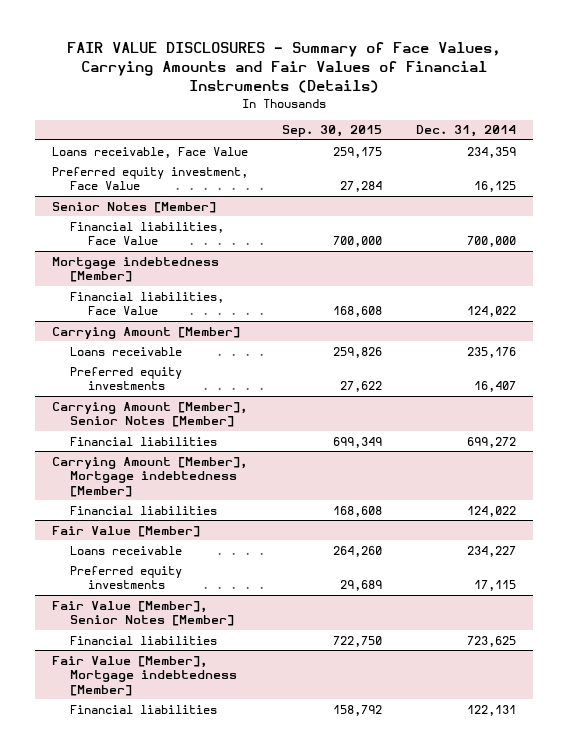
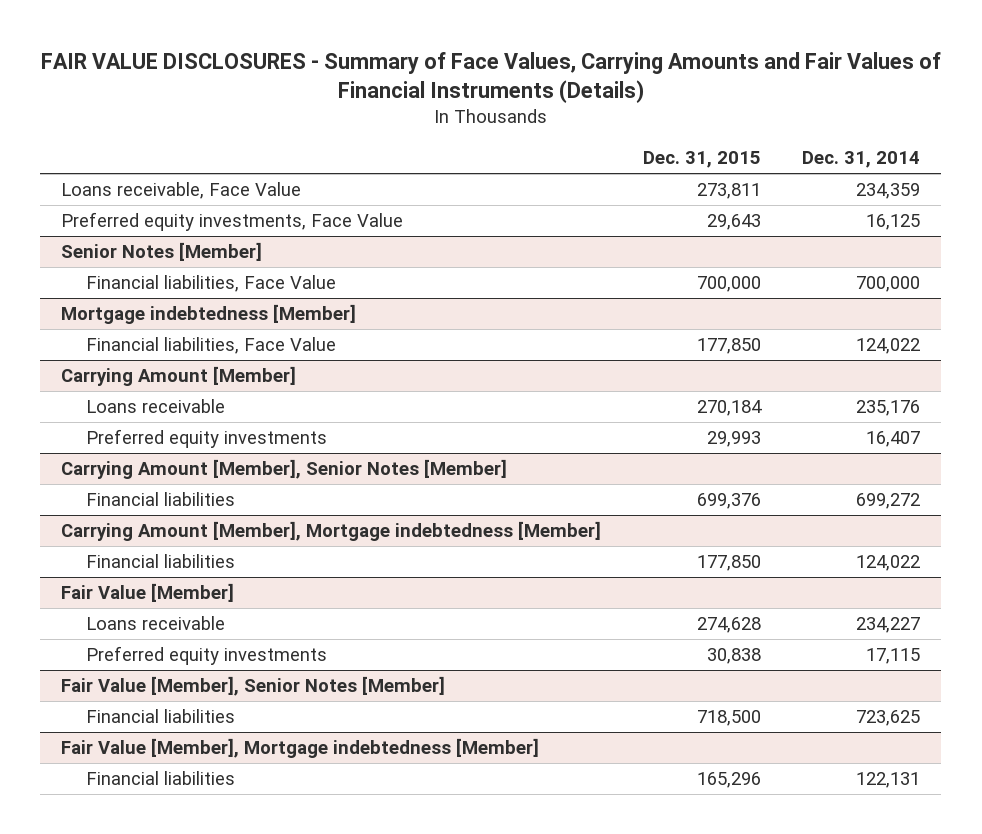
- | Sep. 30, 2015 | Dec. 31, 2014
+ | Dec. 31, 2015 | Dec. 31, 2014
- Preferred equity investment, Face Value | 27,284 | 16,125
+ Preferred equity investments, Face Value | 29,643 | 16,125

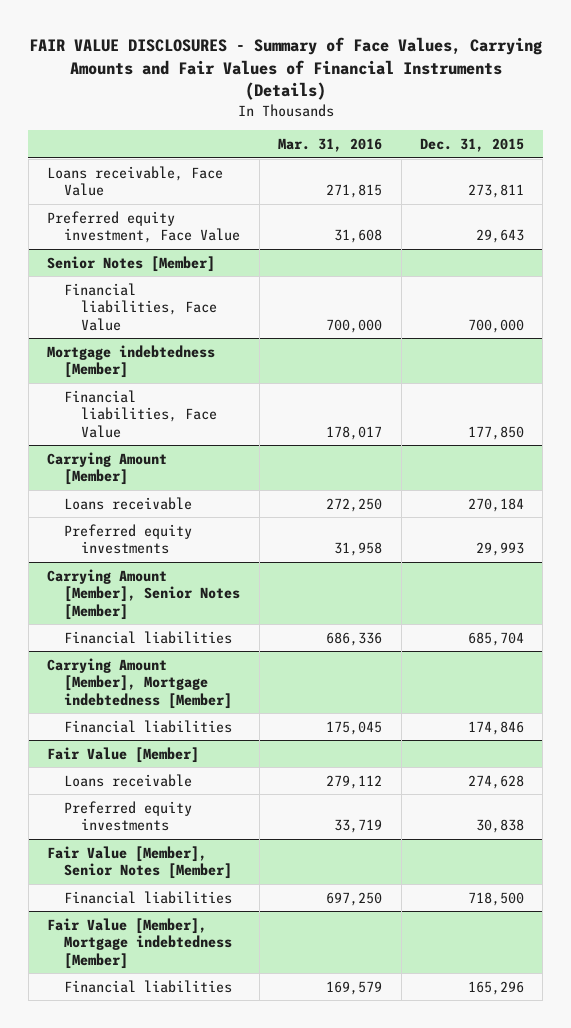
- | Dec. 31, 2015 | Dec. 31, 2014
+ | Mar. 31, 2016 | Dec. 31, 2015
- Preferred equity investments, Face Value | 29,643 | 16,125
+ Preferred equity investment, Face Value | 31,608 | 29,643
@ Carrying Amount [Member], Senior Notes [Member]
- Financial liabilities | 699,376 | 699,272
+ Financial liabilities | 686,336 | 685,704
@ Carrying Amount [Member], Mortgage indebtedness [Member]
- Financial liabilities | 177,850 | 124,022
+ Financial liabilities | 175,045 | 174,846

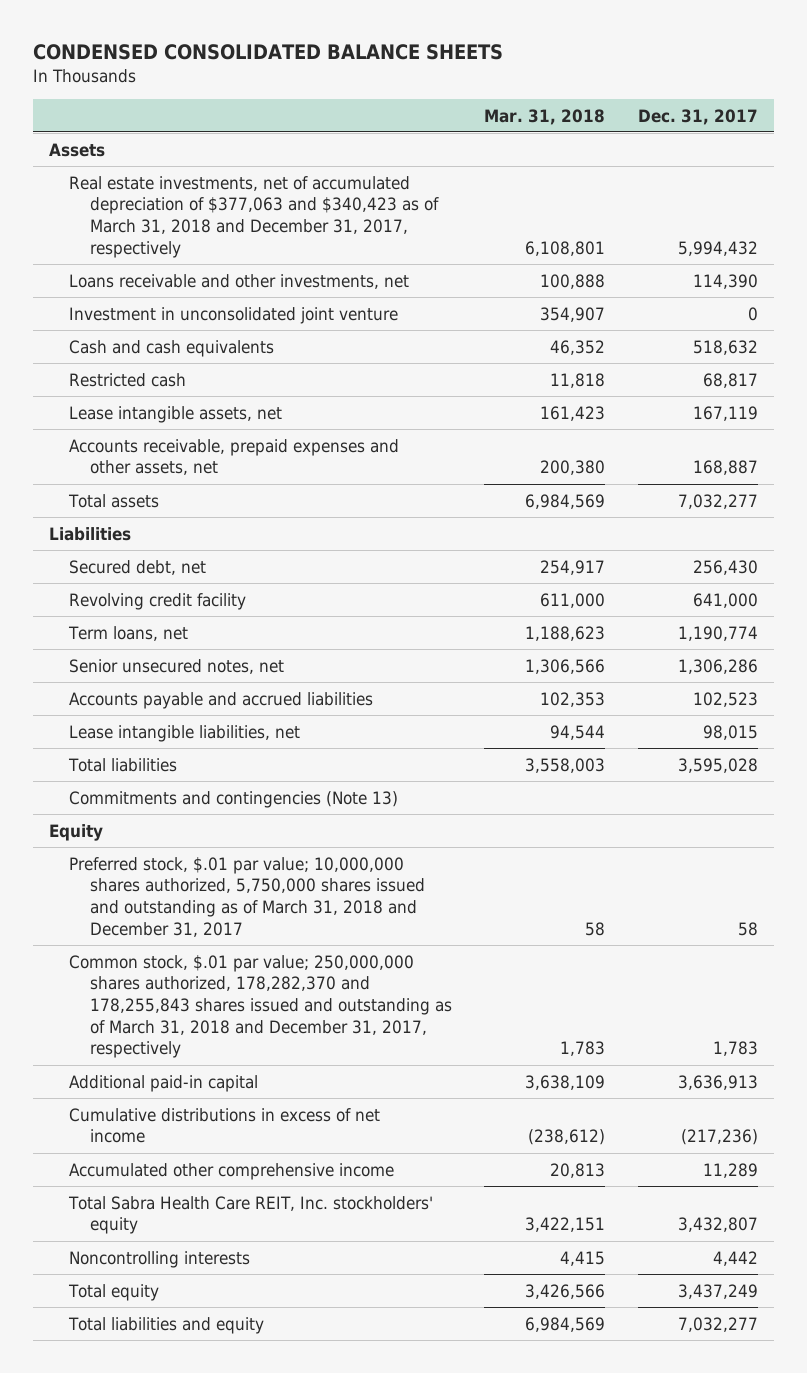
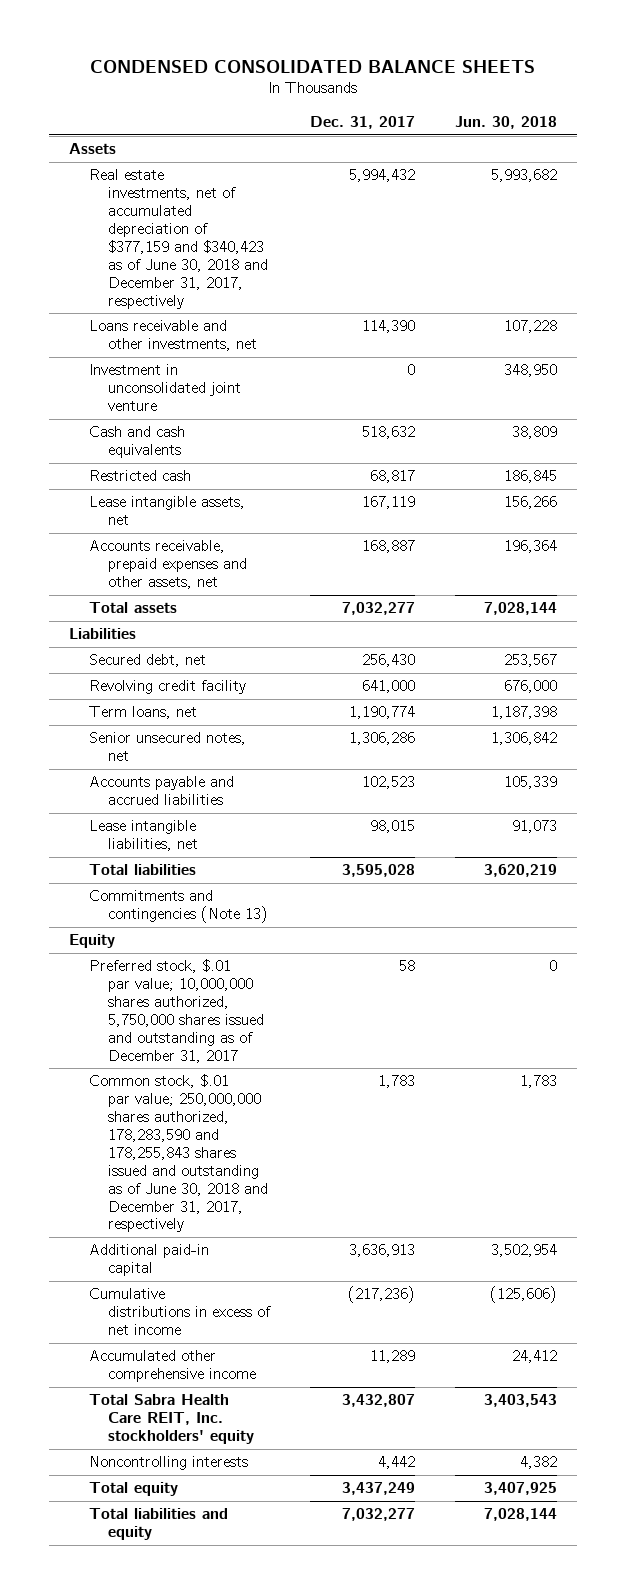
- | Mar. 31, 2018 | Dec. 31, 2017
+ | Dec. 31, 2017 | Jun. 30, 2018
- Real estate investments, net of accumulated depreciation of $377,063 and $340,423 as of March 31, 2018 and December 31, 2017, respectively | 6,108,801 | 5,994,432
+ Real estate investments, net of accumulated depreciation of $377,159 and $340,423 as of June 30, 2018 and December 31, 2017, respectively | 5,994,432 | 5,993,682
- Preferred stock, $.01 par value; 10,000,000 shares authorized, 5,750,000 shares issued and outstanding as of March 31, 2018 and December 31, 2017 | 58 | 58
- Common stock, $.01 par value; 250,000,000 shares authorized, 178,282,370 and 178,255,843 shares issued and outstanding as of March 31, 2018 and December 31, 2017, respectively | 1,783 | 1,783
+ Preferred stock, $.01 par value; 10,000,000 shares authorized, 5,750,000 shares issued and outstanding as of December 31, 2017 | 58 | 0
+ Common stock, $.01 par value; 250,000,000 shares authorized, 178,283,590 and 178,255,843 shares issued and outstanding as of June 30, 2018 and December 31, 2017, respectively | 1,783 | 1,783

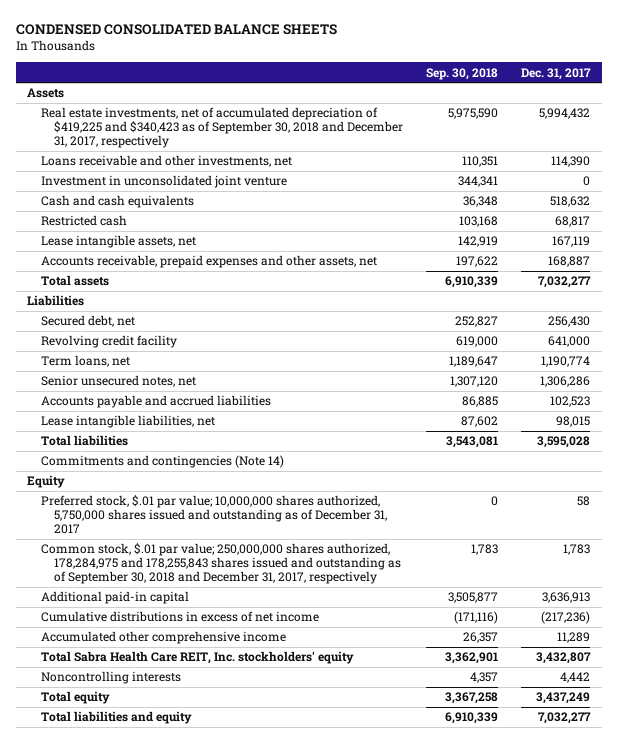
- | Dec. 31, 2017 | Jun. 30, 2018
+ | Sep. 30, 2018 | Dec. 31, 2017
- Real estate investments, net of accumulated depreciation of $377,159 and $340,423 as of June 30, 2018 and December 31, 2017, respectively | 5,994,432 | 5,993,682
+ Real estate investments, net of accumulated depreciation of $419,225 and $340,423 as of September 30, 2018 and December 31, 2017, respectively | 5,975,590 | 5,994,432
- Commitments and contingencies (Note 13)
+ Commitments and contingencies (Note 14)
- Common stock, $.01 par value; 250,000,000 shares authorized, 178,283,590 and 178,255,843 shares issued and outstanding as of June 30, 2018 and December 31, 2017, respectively | 1,783 | 1,783
+ Common stock, $.01 par value; 250,000,000 shares authorized, 178,284,975 and 178,255,843 shares issued and outstanding as of September 30, 2018 and December 31, 2017, respectively | 1,783 | 1,783

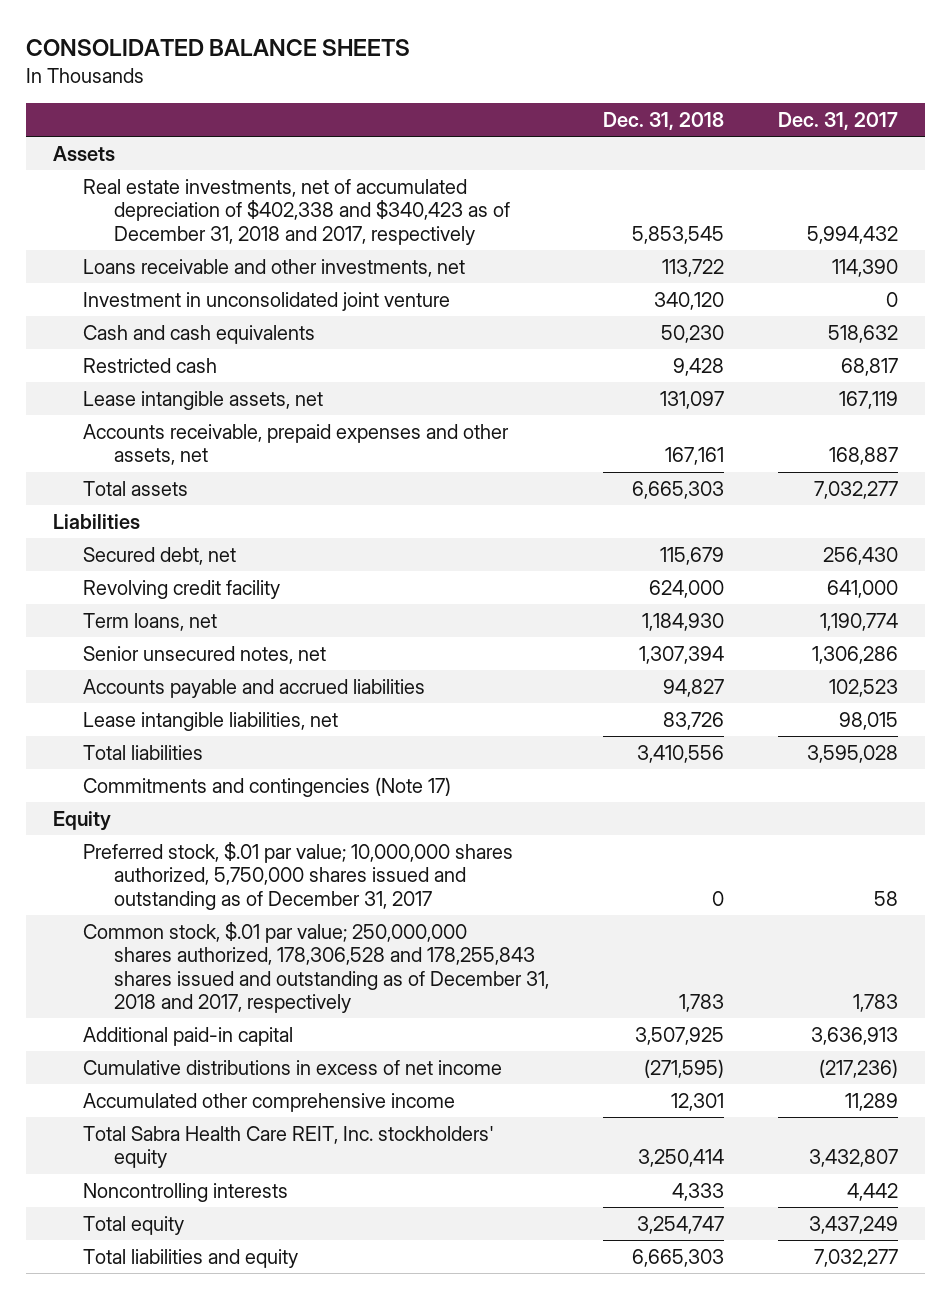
- CONDENSED CONSOLIDATED BALANCE SHEETS
+ CONSOLIDATED BALANCE SHEETS
- | Sep. 30, 2018 | Dec. 31, 2017
+ | Dec. 31, 2018 | Dec. 31, 2017
- Real estate investments, net of accumulated depreciation of $419,225 and $340,423 as of September 30, 2018 and December 31, 2017, respectively | 5,975,590 | 5,994,432
+ Real estate investments, net of accumulated depreciation of $402,338 and $340,423 as of December 31, 2018 and 2017, respectively | 5,853,545 | 5,994,432
- Commitments and contingencies (Note 14)
+ Commitments and contingencies (Note 17)
- Common stock, $.01 par value; 250,000,000 shares authorized, 178,284,975 and 178,255,843 shares issued and outstanding as of September 30, 2018 and December 31, 2017, respectively | 1,783 | 1,783
+ Common stock, $.01 par value; 250,000,000 shares authorized, 178,306,528 and 178,255,843 shares issued and outstanding as of December 31, 2018 and 2017, respectively | 1,783 | 1,783

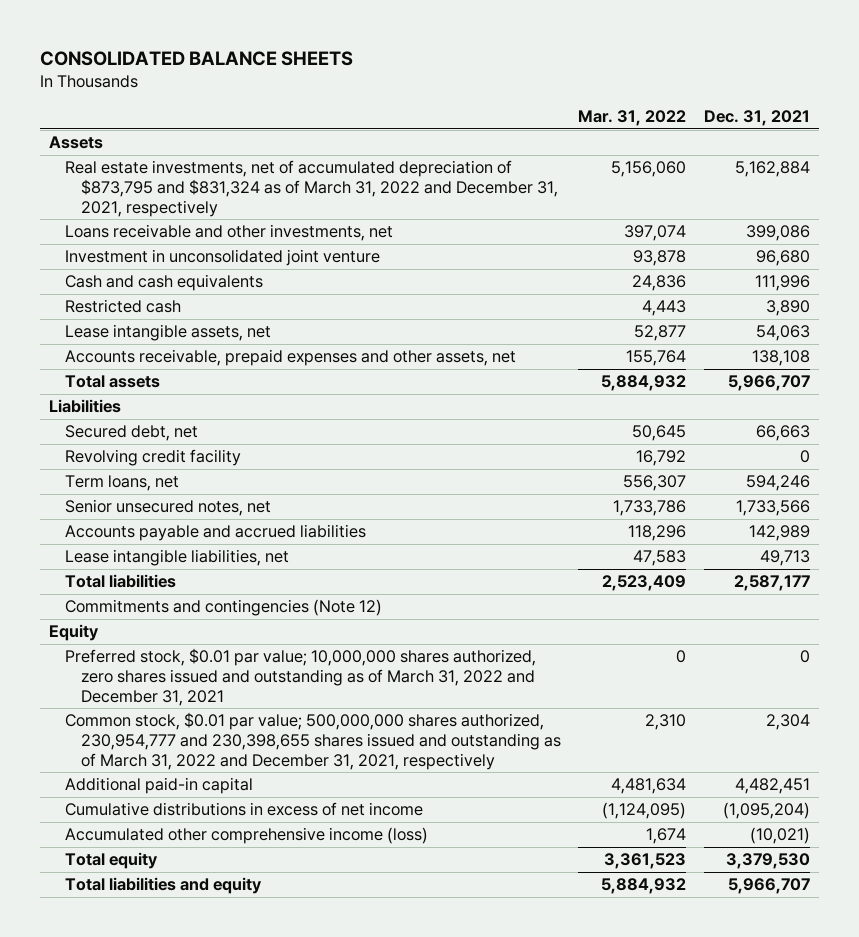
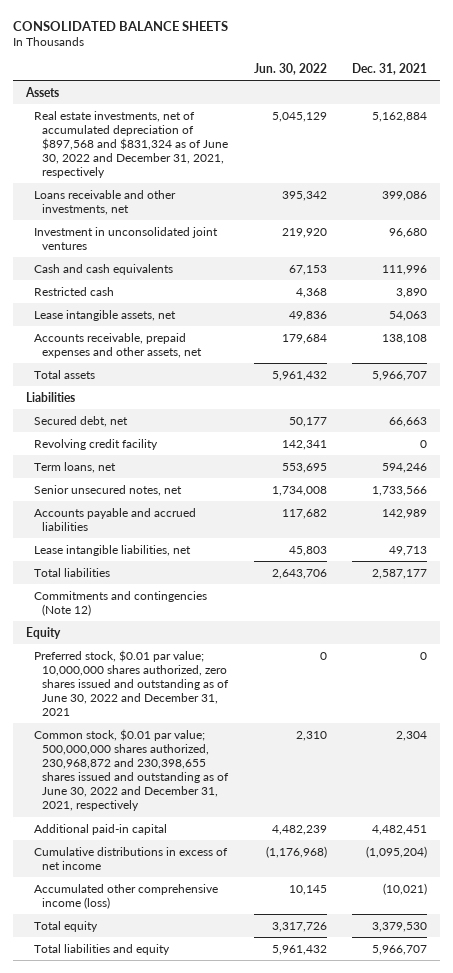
- | Mar. 31, 2022 | Dec. 31, 2021
+ | Jun. 30, 2022 | Dec. 31, 2021
- Real estate investments, net of accumulated depreciation of $873,795 and $831,324 as of March 31, 2022 and December 31, 2021, respectively | 5,156,060 | 5,162,884
+ Real estate investments, net of accumulated depreciation of $897,568 and $831,324 as of June 30, 2022 and December 31, 2021, respectively | 5,045,129 | 5,162,884
- Investment in unconsolidated joint venture | 93,878 | 96,680
+ Investment in unconsolidated joint ventures | 219,920 | 96,680
- Preferred stock, $0.01 par value; 10,000,000 shares authorized, zero shares issued and outstanding as of March 31, 2022 and December 31, 2021 | 0 | 0
- Common stock, $0.01 par value; 500,000,000 shares authorized, 230,954,777 and 230,398,655 shares issued and outstanding as of March 31, 2022 and December 31, 2021, respectively | 2,310 | 2,304
+ Preferred stock, $0.01 par value; 10,000,000 shares authorized, zero shares issued and outstanding as of June 30, 2022 and December 31, 2021 | 0 | 0
+ Common stock, $0.01 par value; 500,000,000 shares authorized, 230,968,872 and 230,398,655 shares issued and outstanding as of June 30, 2022 and December 31, 2021, respectively | 2,310 | 2,304

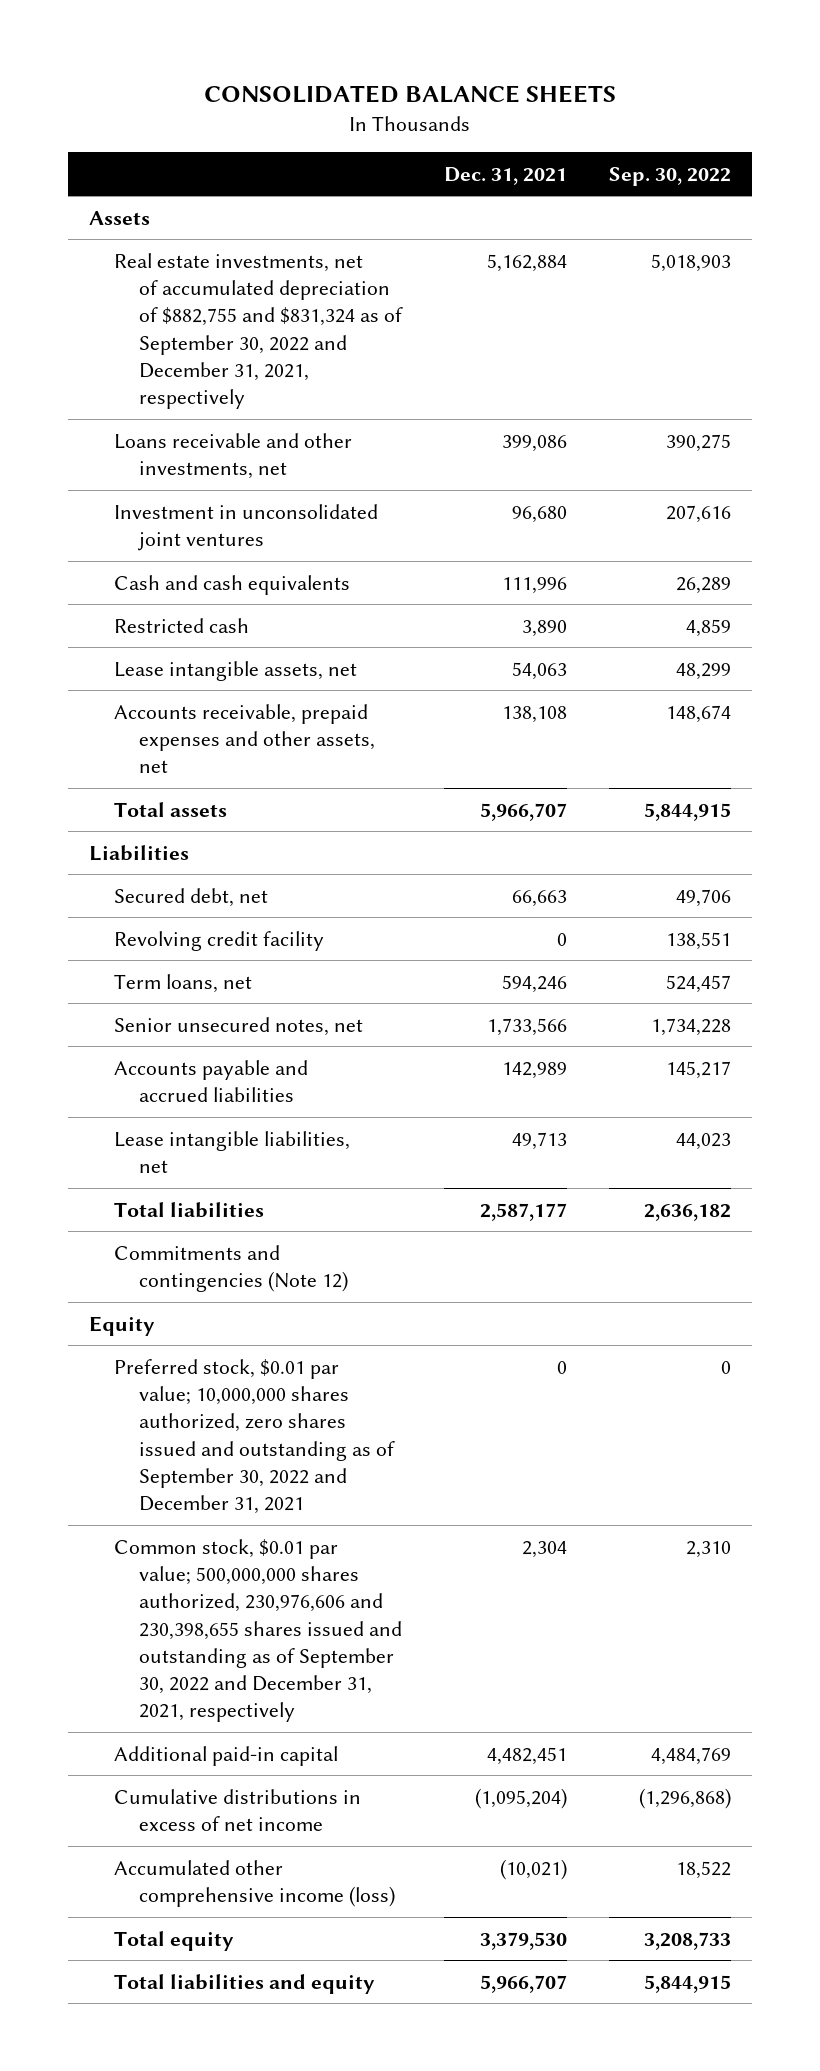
- | Jun. 30, 2022 | Dec. 31, 2021
+ | Dec. 31, 2021 | Sep. 30, 2022
- Real estate investments, net of accumulated depreciation of $897,568 and $831,324 as of June 30, 2022 and December 31, 2021, respectively | 5,045,129 | 5,162,884
+ Real estate investments, net of accumulated depreciation of $882,755 and $831,324 as of September 30, 2022 and December 31, 2021, respectively | 5,162,884 | 5,018,903
- Preferred stock, $0.01 par value; 10,000,000 shares authorized, zero shares issued and outstanding as of June 30, 2022 and December 31, 2021 | 0 | 0
- Common stock, $0.01 par value; 500,000,000 shares authorized, 230,968,872 and 230,398,655 shares issued and outstanding as of June 30, 2022 and December 31, 2021, respectively | 2,310 | 2,304
+ Preferred stock, $0.01 par value; 10,000,000 shares authorized, zero shares issued and outstanding as of September 30, 2022 and December 31, 2021 | 0 | 0
+ Common stock, $0.01 par value; 500,000,000 shares authorized, 230,976,606 and 230,398,655 shares issued and outstanding as of September 30, 2022 and December 31, 2021, respectively | 2,304 | 2,310

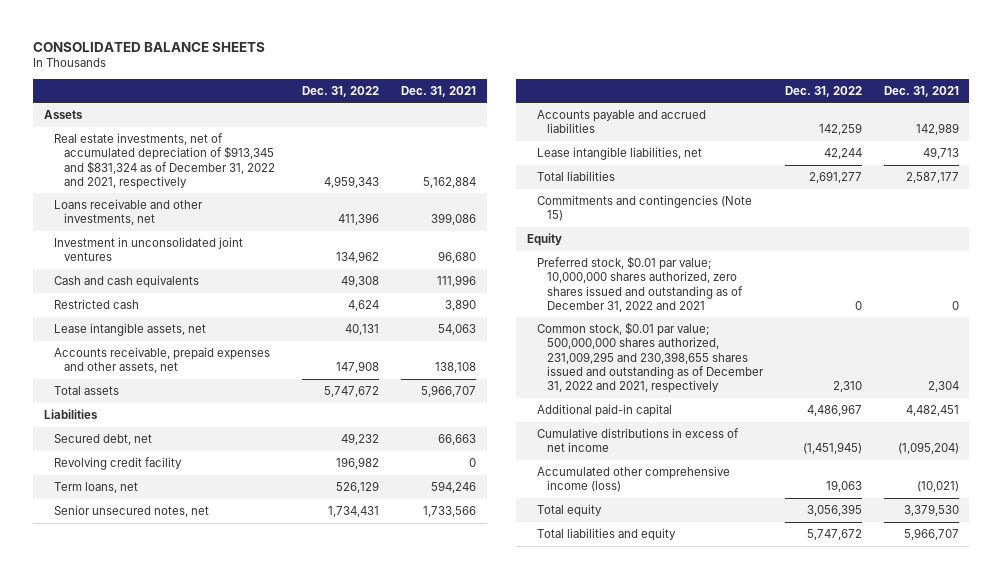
- | Dec. 31, 2021 | Sep. 30, 2022
+ | Dec. 31, 2022 | Dec. 31, 2021
- Real estate investments, net of accumulated depreciation of $882,755 and $831,324 as of September 30, 2022 and December 31, 2021, respectively | 5,162,884 | 5,018,903
+ Real estate investments, net of accumulated depreciation of $913,345 and $831,324 as of December 31, 2022 and 2021, respectively | 4,959,343 | 5,162,884
- Commitments and contingencies (Note 12)
+ Commitments and contingencies (Note 15)
- Preferred stock, $0.01 par value; 10,000,000 shares authorized, zero shares issued and outstanding as of September 30, 2022 and December 31, 2021 | 0 | 0
- Common stock, $0.01 par value; 500,000,000 shares authorized, 230,976,606 and 230,398,655 shares issued and outstanding as of September 30, 2022 and December 31, 2021, respectively | 2,304 | 2,310
+ Preferred stock, $0.01 par value; 10,000,000 shares authorized, zero shares issued and outstanding as of December 31, 2022 and 2021 | 0 | 0
+ Common stock, $0.01 par value; 500,000,000 shares authorized, 231,009,295 and 230,398,655 shares issued and outstanding as of December 31, 2022 and 2021, respectively | 2,310 | 2,304

